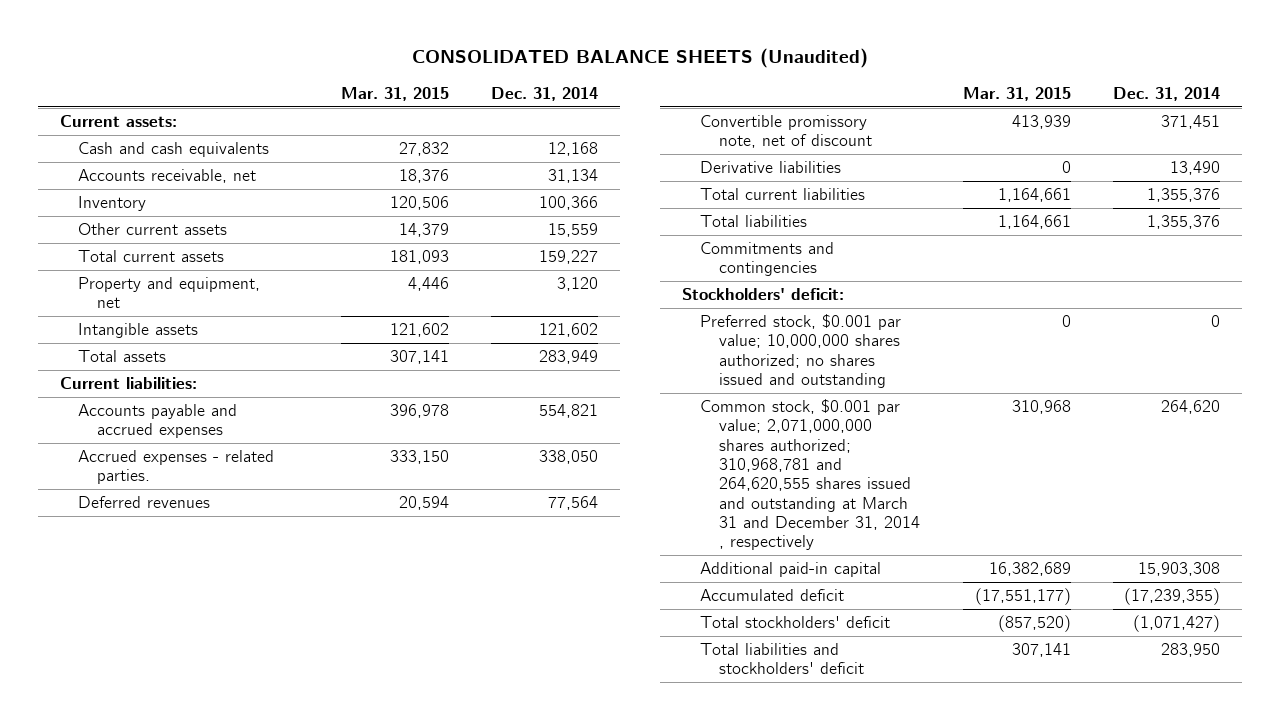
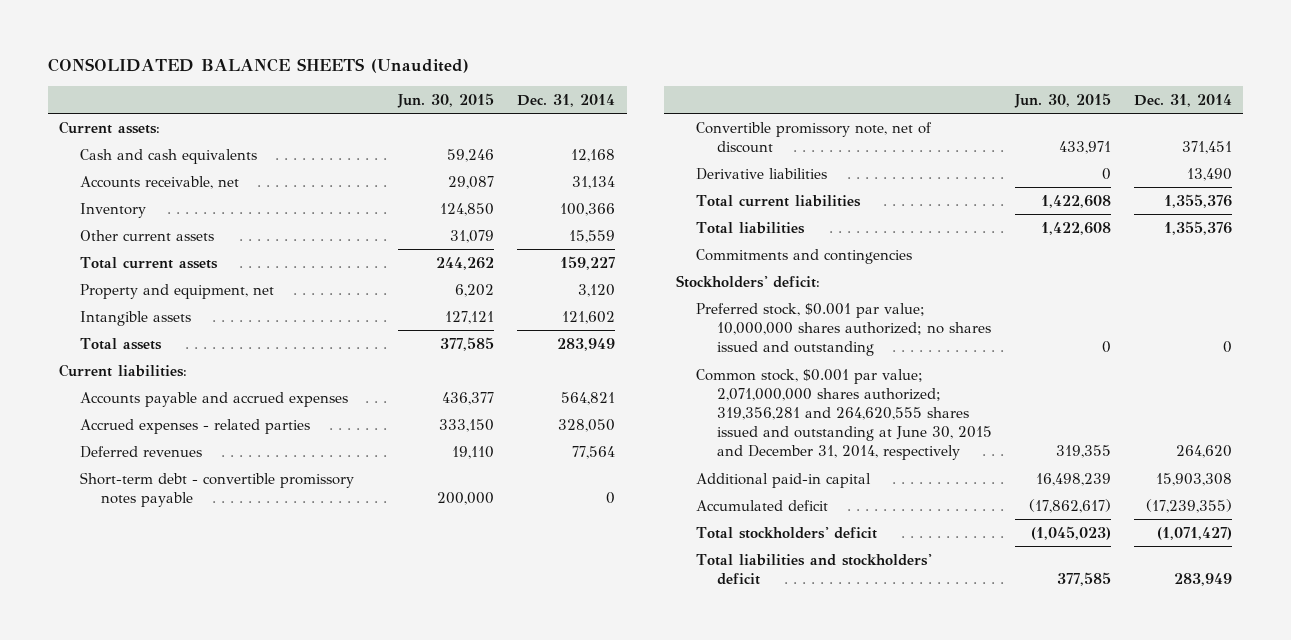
- | Mar. 31, 2015 | Dec. 31, 2014
+ | Jun. 30, 2015 | Dec. 31, 2014
- Accounts payable and accrued expenses | 396,978 | 554,821
- Accrued expenses - related parties. | 333,150 | 338,050
+ Accounts payable and accrued expenses | 436,377 | 564,821
+ Accrued expenses - related parties | 333,150 | 328,050
+ Short-term debt - convertible promissory notes payable | 200,000 | 0
- Common stock, $0.001 par value; 2,071,000,000 shares authorized; 310,968,781 and 264,620,555 shares issued and outstanding at March 31 and December 31, 2014 , respectively | 310,968 | 264,620
+ Common stock, $0.001 par value; 2,071,000,000 shares authorized; 319,356,281 and 264,620,555 shares issued and outstanding at June 30, 2015 and December 31, 2014, respectively | 319,355 | 264,620
- Total liabilities and stockholders' deficit | 307,141 | 283,950
+ Total liabilities and stockholders' deficit | 377,585 | 283,949

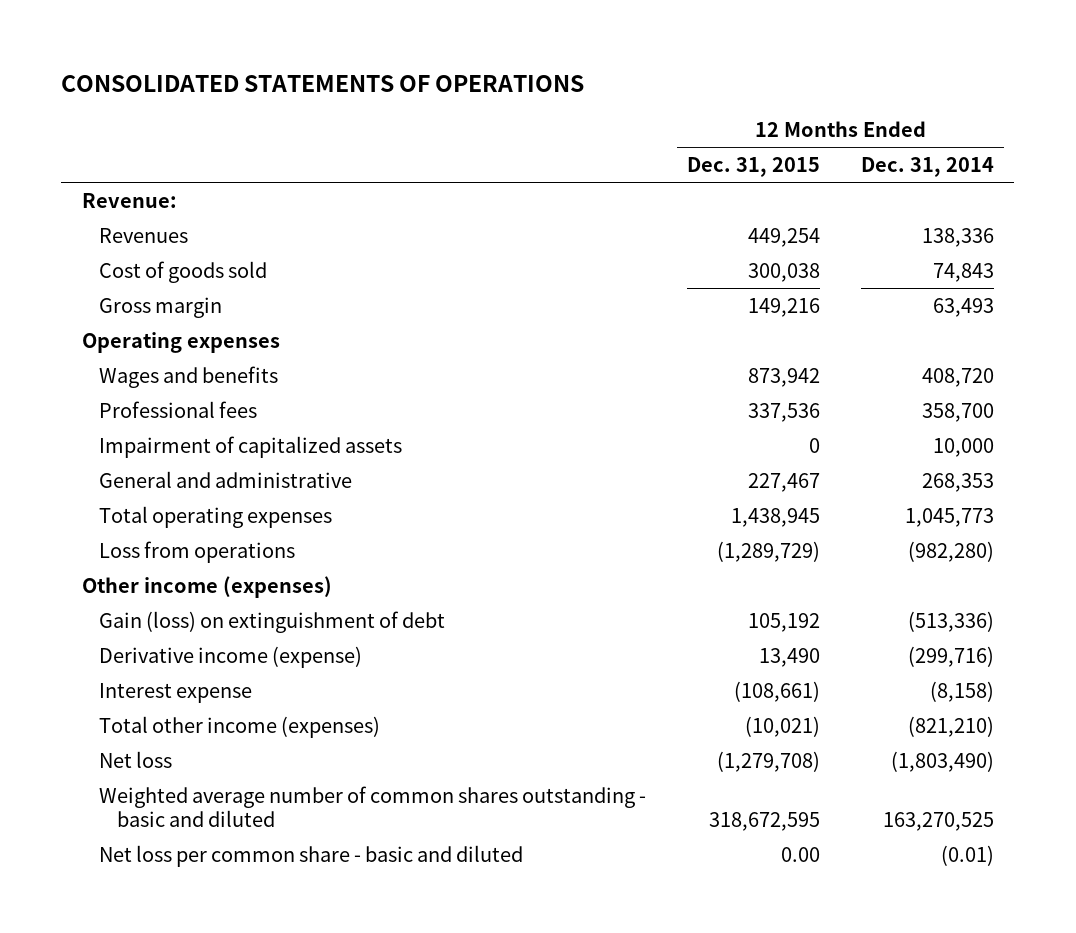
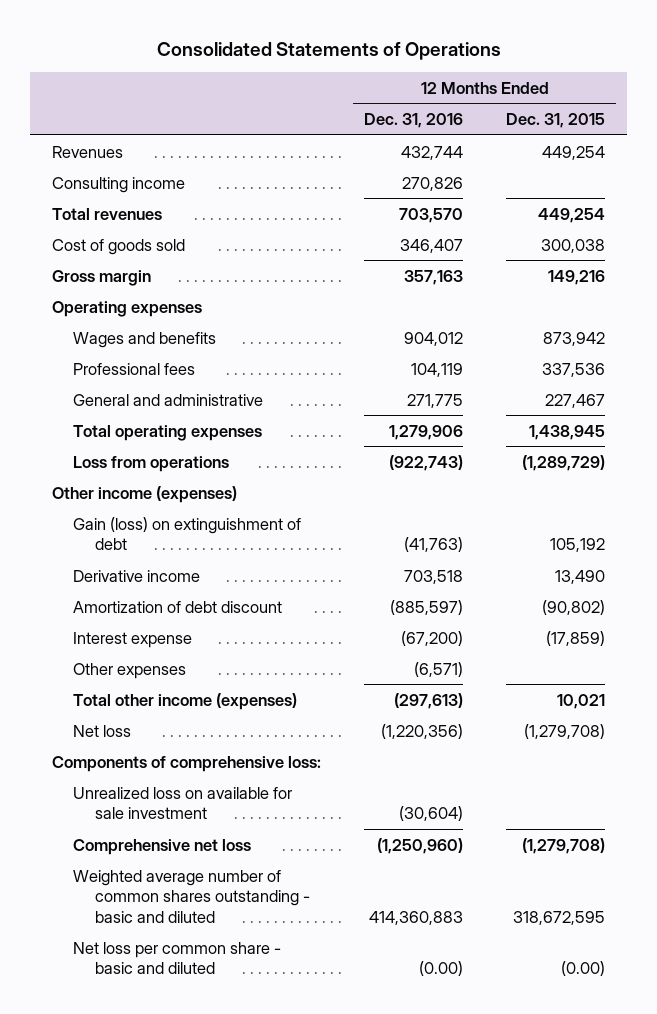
- CONSOLIDATED STATEMENTS OF OPERATIONS
+ Consolidated Statements of Operations
- | 12 Months Ended Dec. 31, 2015 | 12 Months Ended Dec. 31, 2014
+ | 12 Months Ended Dec. 31, 2016 | 12 Months Ended Dec. 31, 2015
- Revenue:
+ Consulting income | 270,826 |
+ Total revenues | 703,570 | 449,254
- Impairment of capitalized assets | 0 | 10,000
- Derivative income (expense) | 13,490 | (299,716)
- Interest expense | (108,661) | (8,158)
- Total other income (expenses) | (10,021) | (821,210)
+ Derivative income | 703,518 | 13,490
+ Amortization of debt discount | (885,597) | (90,802)
+ Interest expense | (67,200) | (17,859)
+ Other expenses | (6,571) |
+ Total other income (expenses) | (297,613) | 10,021
+ Components of comprehensive loss:
+ Unrealized loss on available for sale investment | (30,604) |
+ Comprehensive net loss | (1,250,960) | (1,279,708)
- Net loss per common share - basic and diluted | 0.00 | (0.01)
+ Net loss per common share - basic and diluted | (0.00) | (0.00)

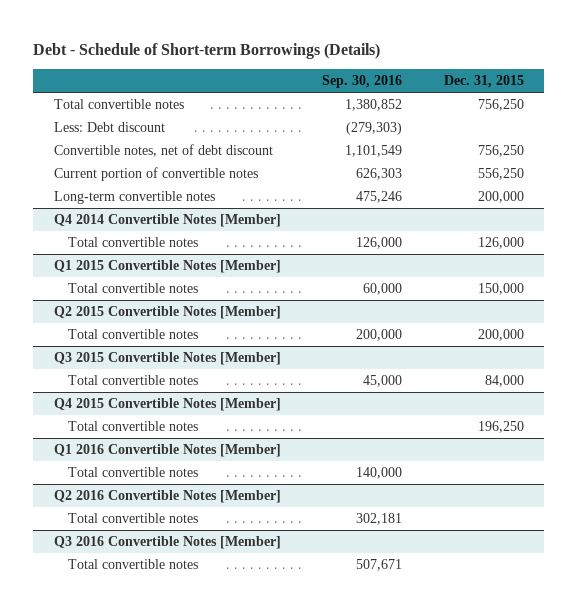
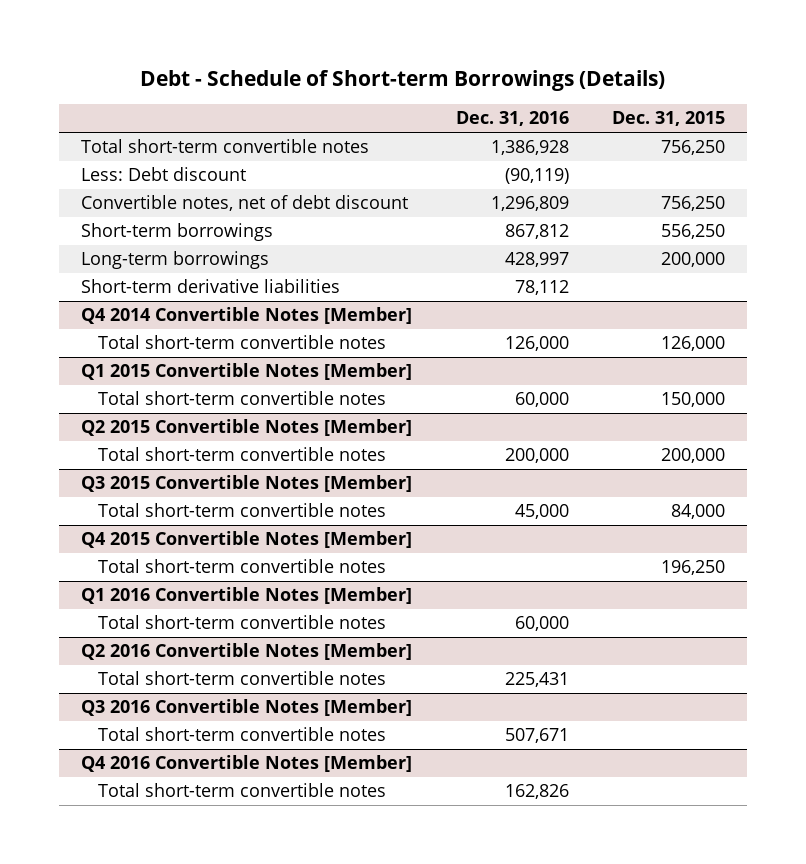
- | Sep. 30, 2016 | Dec. 31, 2015
+ | Dec. 31, 2016 | Dec. 31, 2015
- Total convertible notes | 1,380,852 | 756,250
+ Total short-term convertible notes | 1,386,928 | 756,250
- Current portion of convertible notes | 626,303 | 556,250
- Long-term convertible notes | 475,246 | 200,000
+ Short-term borrowings | 867,812 | 556,250
+ Long-term borrowings | 428,997 | 200,000
+ Short-term derivative liabilities | 78,112 |
@ Q4 2014 Convertible Notes [Member]
- Total convertible notes | 126,000 | 126,000
+ Total short-term convertible notes | 126,000 | 126,000
@ Q1 2015 Convertible Notes [Member]
- Total convertible notes | 60,000 | 150,000
+ Total short-term convertible notes | 60,000 | 150,000
@ Q2 2015 Convertible Notes [Member]
- Total convertible notes | 200,000 | 200,000
+ Total short-term convertible notes | 200,000 | 200,000
@ Q3 2015 Convertible Notes [Member]
- Total convertible notes | 45,000 | 84,000
+ Total short-term convertible notes | 45,000 | 84,000
@ Q4 2015 Convertible Notes [Member]
- Total convertible notes | | 196,250
+ Total short-term convertible notes | | 196,250
@ Q1 2016 Convertible Notes [Member]
- Total convertible notes | 140,000 |
+ Total short-term convertible notes | 60,000 |
@ Q2 2016 Convertible Notes [Member]
- Total convertible notes | 302,181 |
+ Total short-term convertible notes | 225,431 |
@ Q3 2016 Convertible Notes [Member]
- Total convertible notes | 507,671 |
+ Total short-term convertible notes | 507,671 |
+ Q4 2016 Convertible Notes [Member]
+ Total short-term convertible notes | 162,826 |

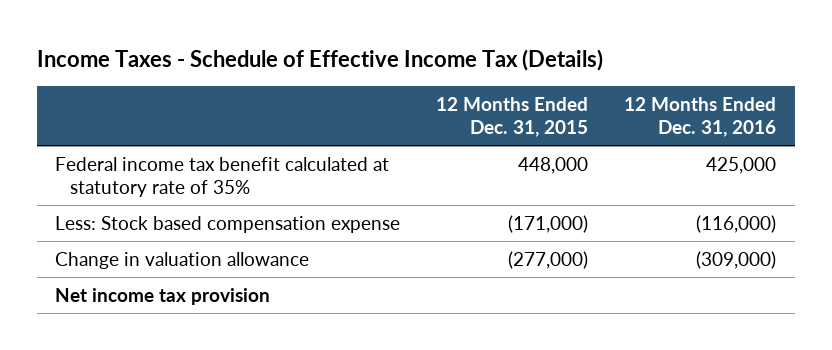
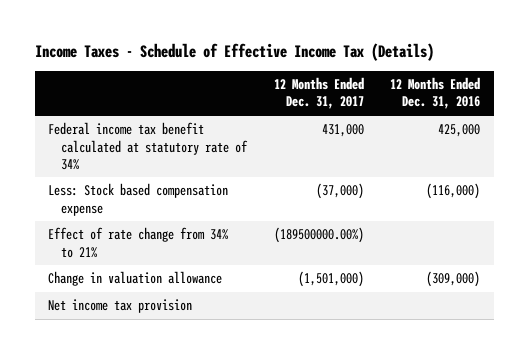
- | 12 Months Ended Dec. 31, 2015 | 12 Months Ended Dec. 31, 2016
+ | 12 Months Ended Dec. 31, 2017 | 12 Months Ended Dec. 31, 2016
- Federal income tax benefit calculated at statutory rate of 35% | 448,000 | 425,000
+ Federal income tax benefit calculated at statutory rate of 34% | 431,000 | 425,000
+ Effect of rate change from 34% to 21% | (189500000.00%) |

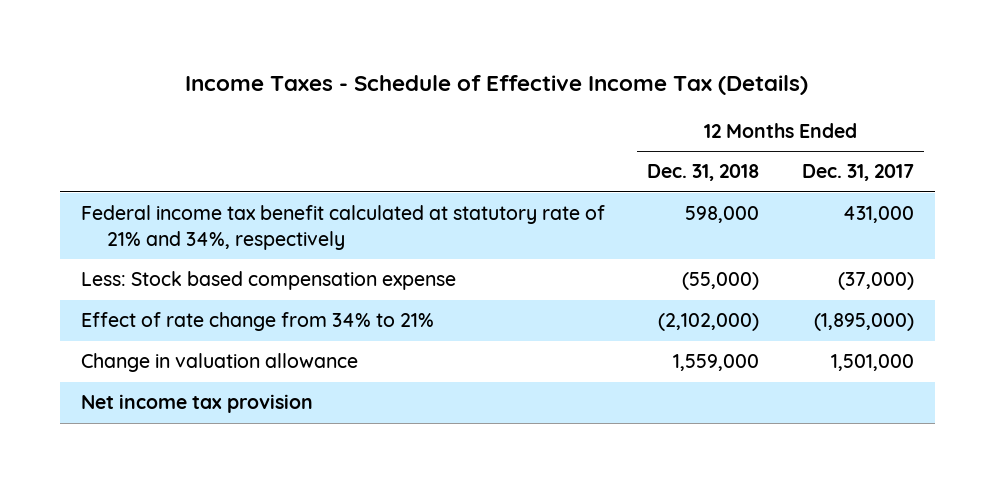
- | 12 Months Ended Dec. 31, 2017 | 12 Months Ended Dec. 31, 2016
+ | 12 Months Ended Dec. 31, 2018 | 12 Months Ended Dec. 31, 2017
- Federal income tax benefit calculated at statutory rate of 34% | 431,000 | 425,000
+ Federal income tax benefit calculated at statutory rate of 21% and 34%, respectively | 598,000 | 431,000
- Effect of rate change from 34% to 21% | (189500000.00%) |
- Change in valuation allowance | (1,501,000) | (309,000)
+ Effect of rate change from 34% to 21% | (2,102,000) | (1,895,000)
+ Change in valuation allowance | 1,559,000 | 1,501,000

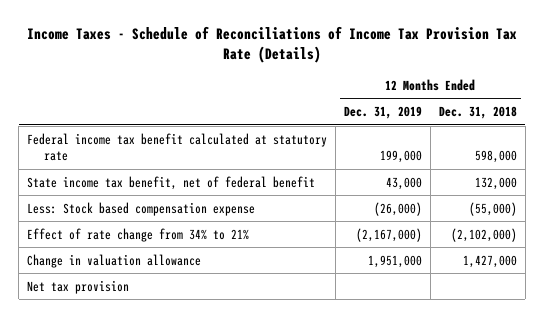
- Income Taxes - Schedule of Effective Income Tax (Details)
+ Income Taxes - Schedule of Reconciliations of Income Tax Provision Tax Rate (Details)
- | 12 Months Ended Dec. 31, 2018 | 12 Months Ended Dec. 31, 2017
+ | 12 Months Ended Dec. 31, 2019 | 12 Months Ended Dec. 31, 2018
- Federal income tax benefit calculated at statutory rate of 21% and 34%, respectively | 598,000 | 431,000
+ Federal income tax benefit calculated at statutory rate | 199,000 | 598,000
+ State income tax benefit, net of federal benefit | 43,000 | 132,000
- Change in valuation allowance | 1,559,000 | 1,501,000
- Net income tax provision
+ Change in valuation allowance | 1,951,000 | 1,427,000
+ Net tax provision

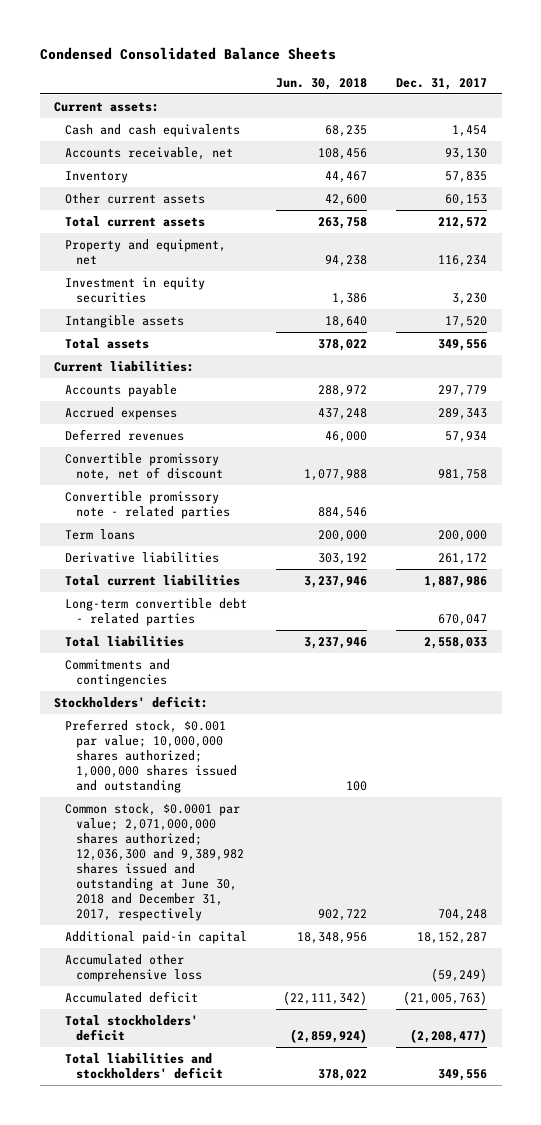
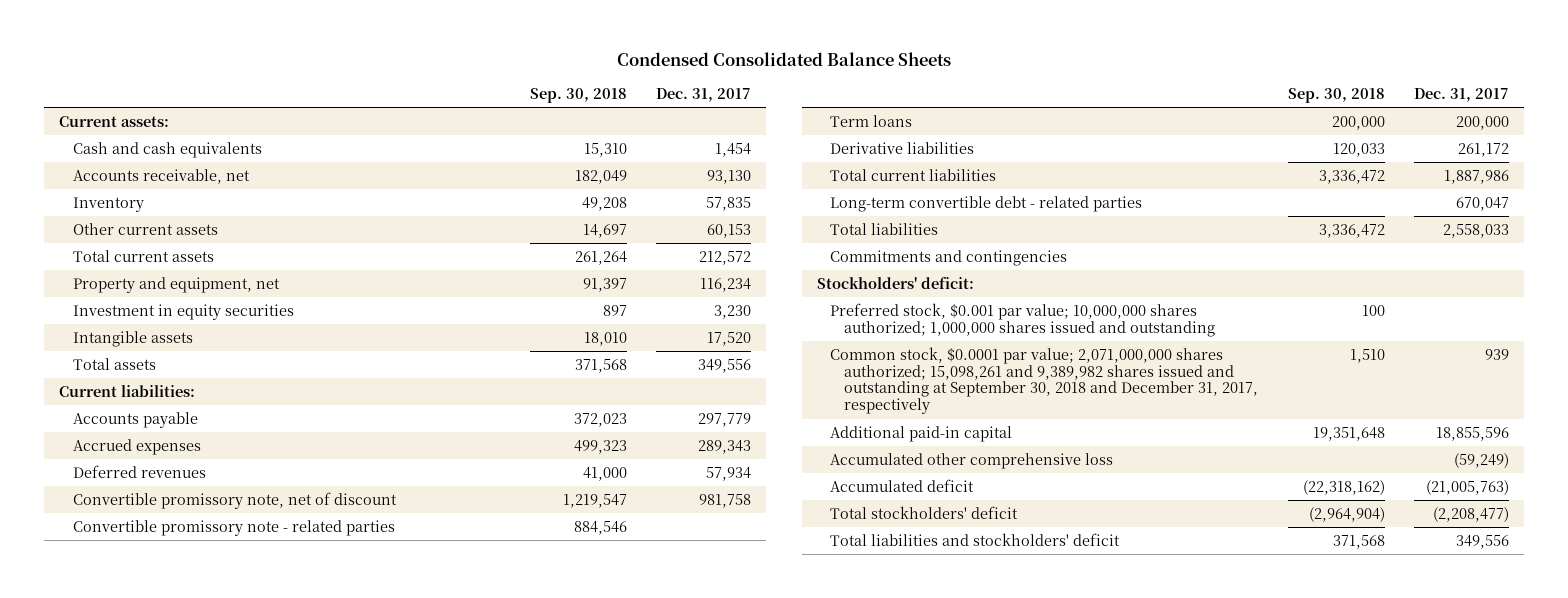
- | Jun. 30, 2018 | Dec. 31, 2017
+ | Sep. 30, 2018 | Dec. 31, 2017
- Common stock, $0.0001 par value; 2,071,000,000 shares authorized; 12,036,300 and 9,389,982 shares issued and outstanding at June 30, 2018 and December 31, 2017, respectively | 902,722 | 704,248
- Additional paid-in capital | 18,348,956 | 18,152,287
+ Common stock, $0.0001 par value; 2,071,000,000 shares authorized; 15,098,261 and 9,389,982 shares issued and outstanding at September 30, 2018 and December 31, 2017, respectively | 1,510 | 939
+ Additional paid-in capital | 19,351,648 | 18,855,596

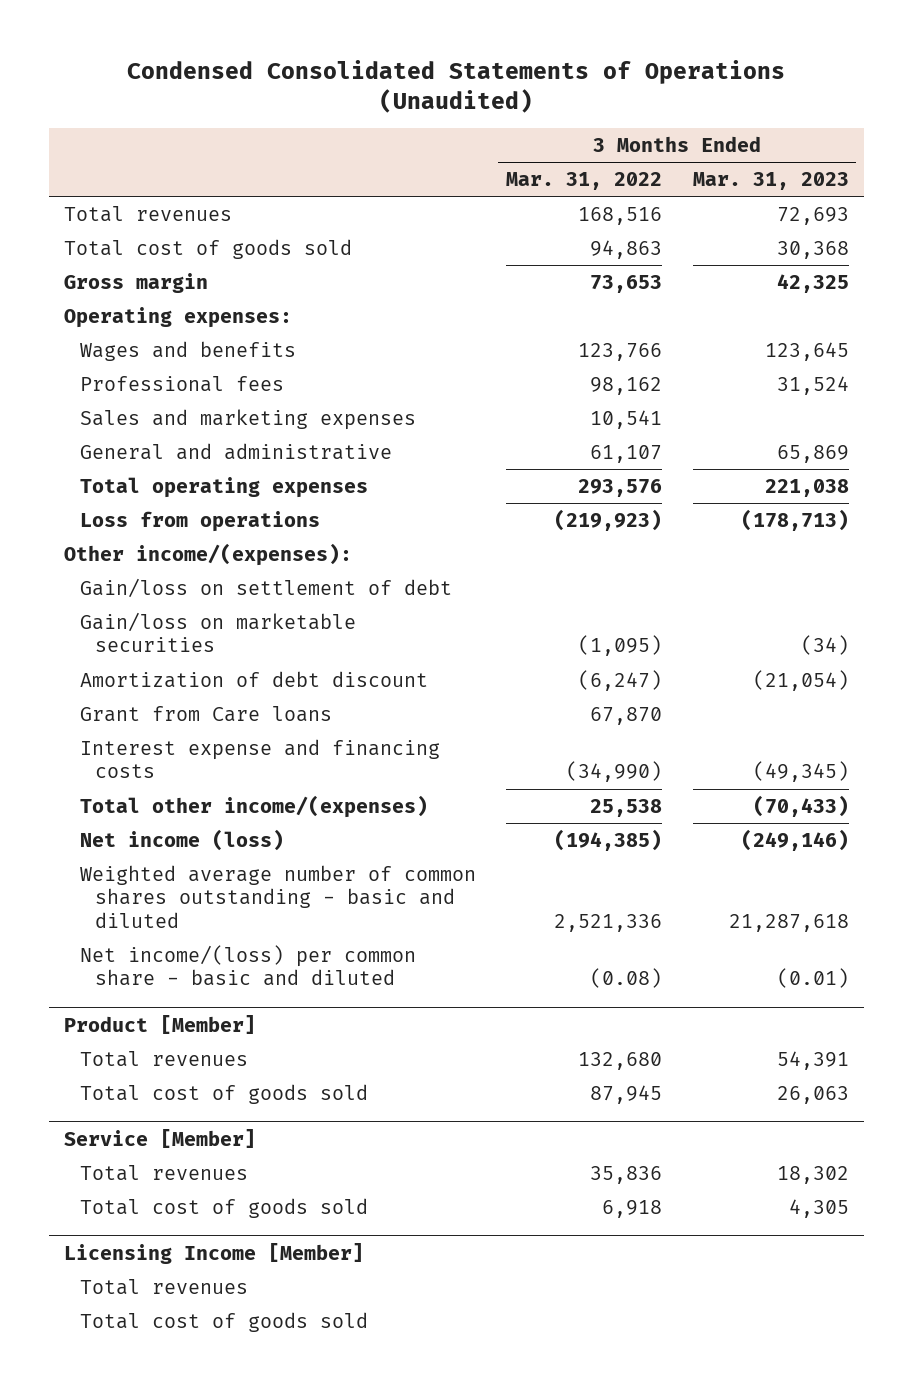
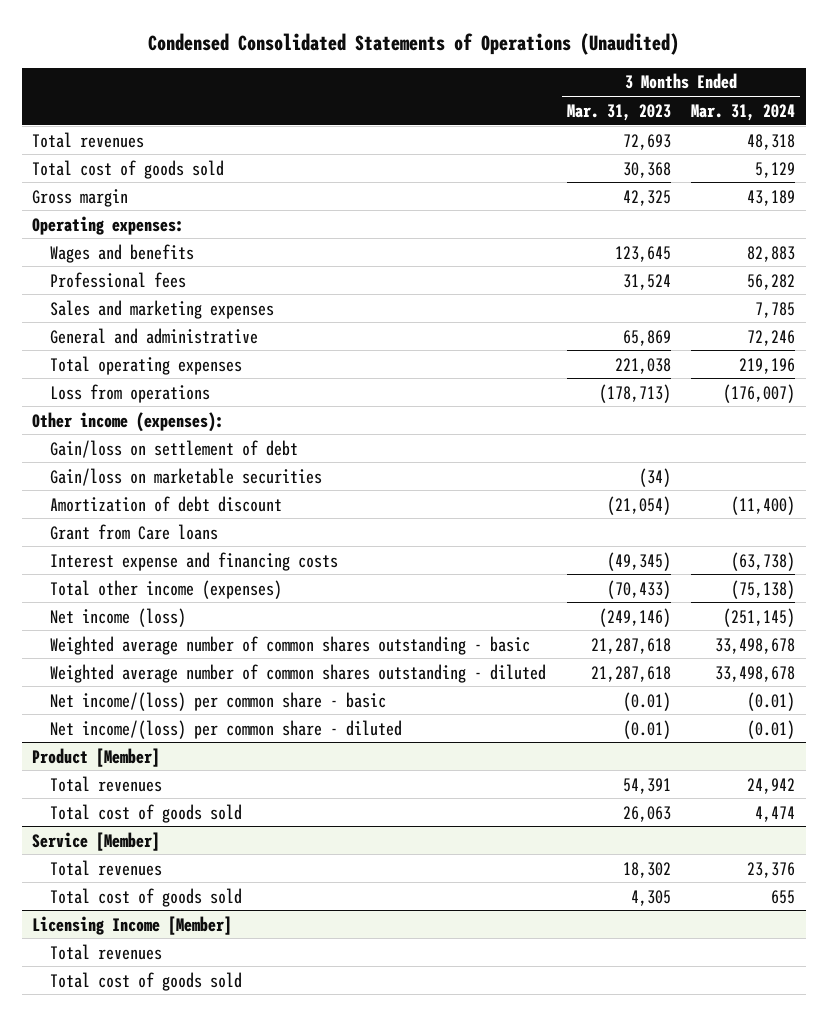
- | 3 Months Ended Mar. 31, 2022 | 3 Months Ended Mar. 31, 2023
+ | 3 Months Ended Mar. 31, 2023 | 3 Months Ended Mar. 31, 2024
- Other income/(expenses):
+ Other income (expenses):
- Total other income/(expenses) | 25,538 | (70,433)
+ Total other income (expenses) | (70,433) | (75,138)
- Weighted average number of common shares outstanding - basic and diluted | 2,521,336 | 21,287,618
- Net income/(loss) per common share - basic and diluted | (0.08) | (0.01)
+ Weighted average number of common shares outstanding - basic | 21,287,618 | 33,498,678
+ Weighted average number of common shares outstanding - diluted | 21,287,618 | 33,498,678
+ Net income/(loss) per common share - basic | (0.01) | (0.01)
+ Net income/(loss) per common share - diluted | (0.01) | (0.01)

